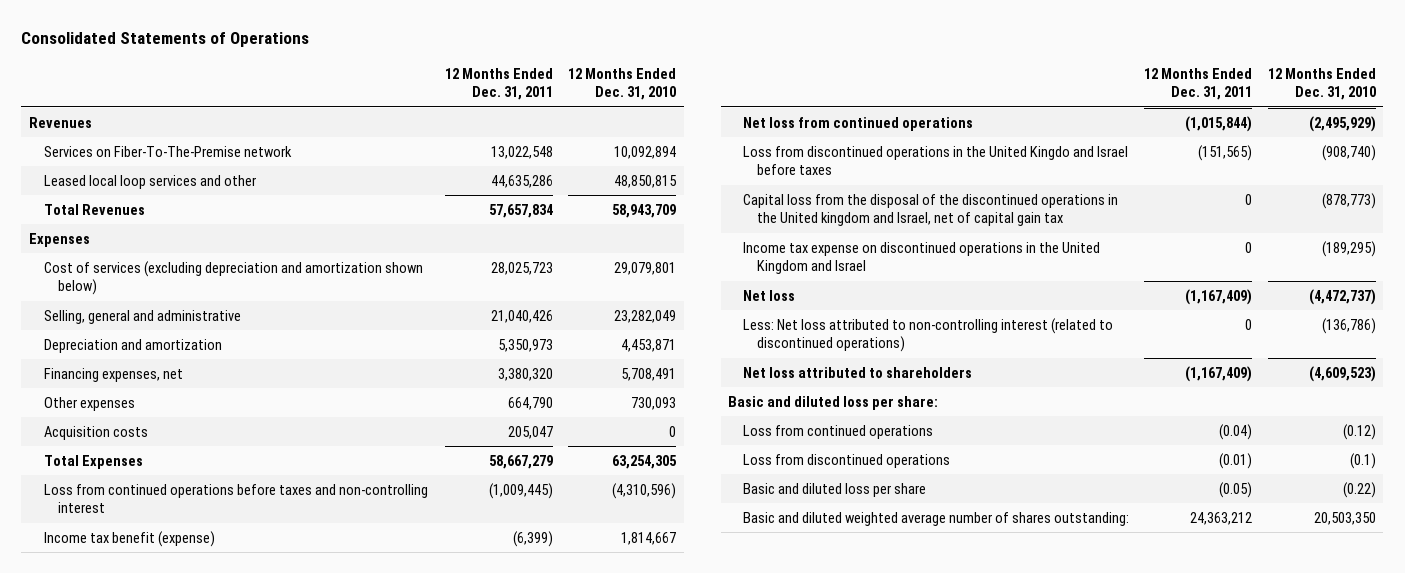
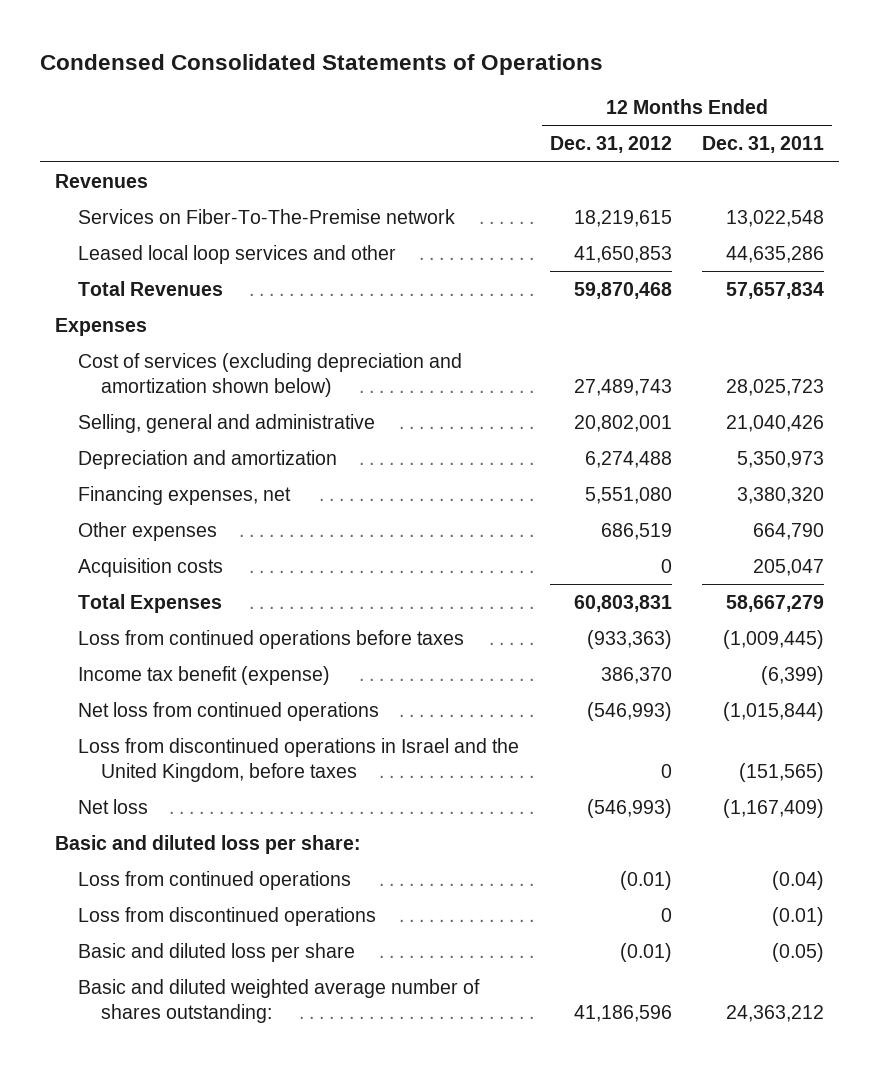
- Consolidated Statements of Operations
+ Condensed Consolidated Statements of Operations
- | 12 Months Ended Dec. 31, 2011 | 12 Months Ended Dec. 31, 2010
+ | 12 Months Ended Dec. 31, 2012 | 12 Months Ended Dec. 31, 2011
- Loss from continued operations before taxes and non-controlling interest | (1,009,445) | (4,310,596)
+ Loss from continued operations before taxes | (933,363) | (1,009,445)
- Loss from discontinued operations in the United Kingdo and Israel before taxes | (151,565) | (908,740)
- Capital loss from the disposal of the discontinued operations in the United kingdom and Israel, net of capital gain tax | 0 | (878,773)
- Income tax expense on discontinued operations in the United Kingdom and Israel | 0 | (189,295)
+ Loss from discontinued operations in Israel and the United Kingdom, before taxes | 0 | (151,565)
- Less: Net loss attributed to non-controlling interest (related to discontinued operations) | 0 | (136,786)
- Net loss attributed to shareholders | (1,167,409) | (4,609,523)

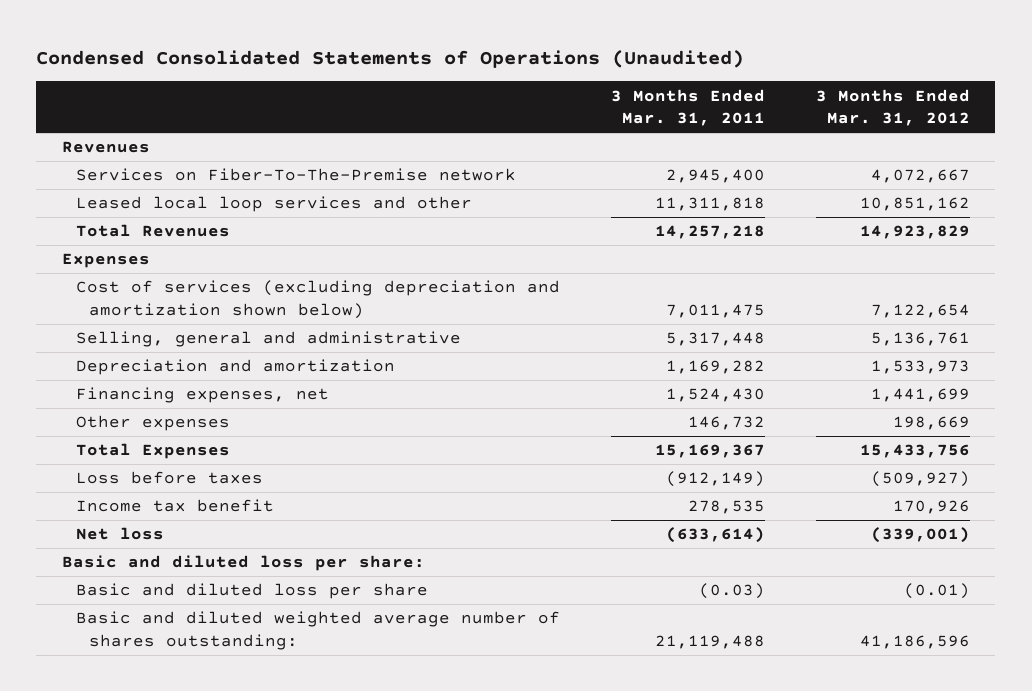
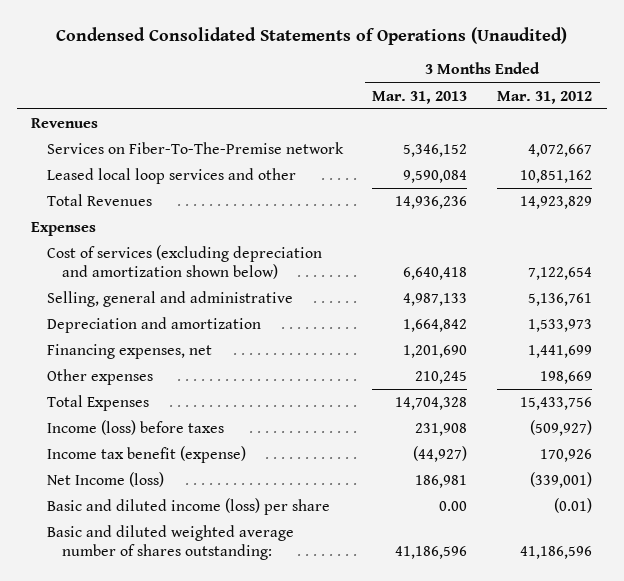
- | 3 Months Ended Mar. 31, 2011 | 3 Months Ended Mar. 31, 2012
+ | 3 Months Ended Mar. 31, 2013 | 3 Months Ended Mar. 31, 2012
- Loss before taxes | (912,149) | (509,927)
- Income tax benefit | 278,535 | 170,926
- Net loss | (633,614) | (339,001)
- Basic and diluted loss per share:
- Basic and diluted loss per share | (0.03) | (0.01)
+ Income (loss) before taxes | 231,908 | (509,927)
+ Income tax benefit (expense) | (44,927) | 170,926
+ Net Income (loss) | 186,981 | (339,001)
+ Basic and diluted income (loss) per share | 0.00 | (0.01)

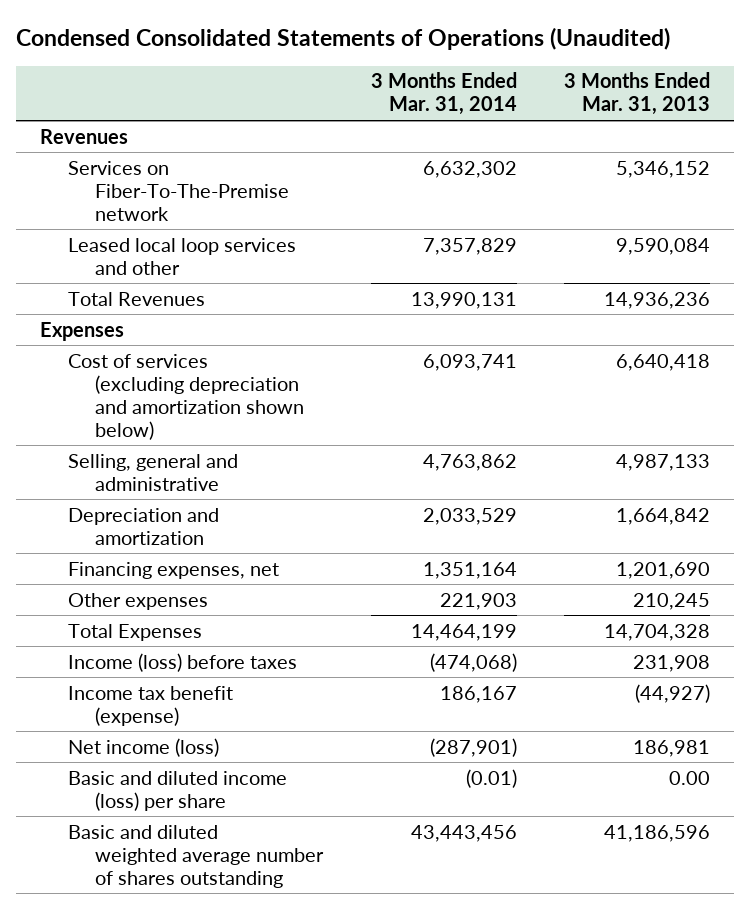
- | 3 Months Ended Mar. 31, 2013 | 3 Months Ended Mar. 31, 2012
+ | 3 Months Ended Mar. 31, 2014 | 3 Months Ended Mar. 31, 2013
- Net Income (loss) | 186,981 | (339,001)
+ Net income (loss) | (287,901) | 186,981
- Basic and diluted weighted average number of shares outstanding: | 41,186,596 | 41,186,596
+ Basic and diluted weighted average number of shares outstanding | 43,443,456 | 41,186,596

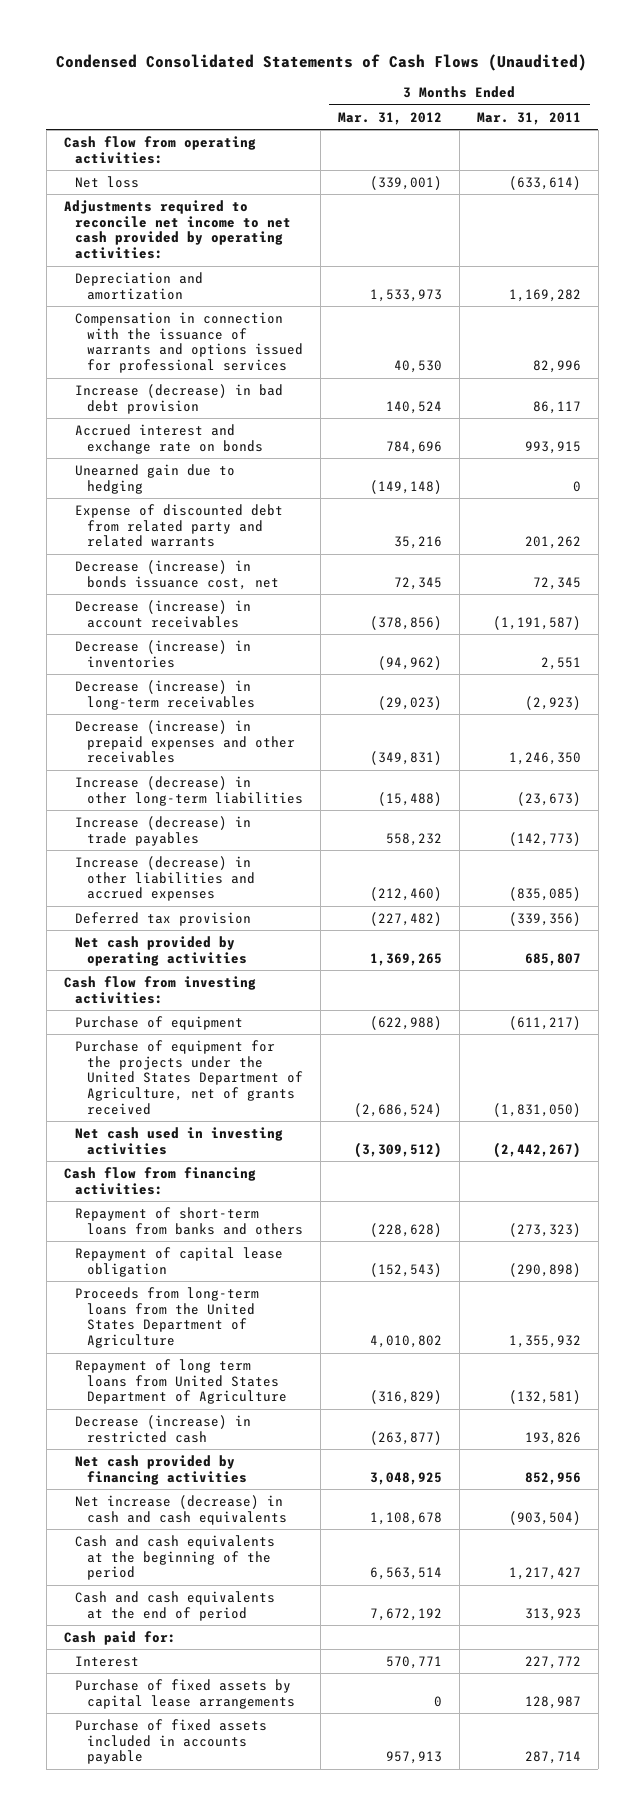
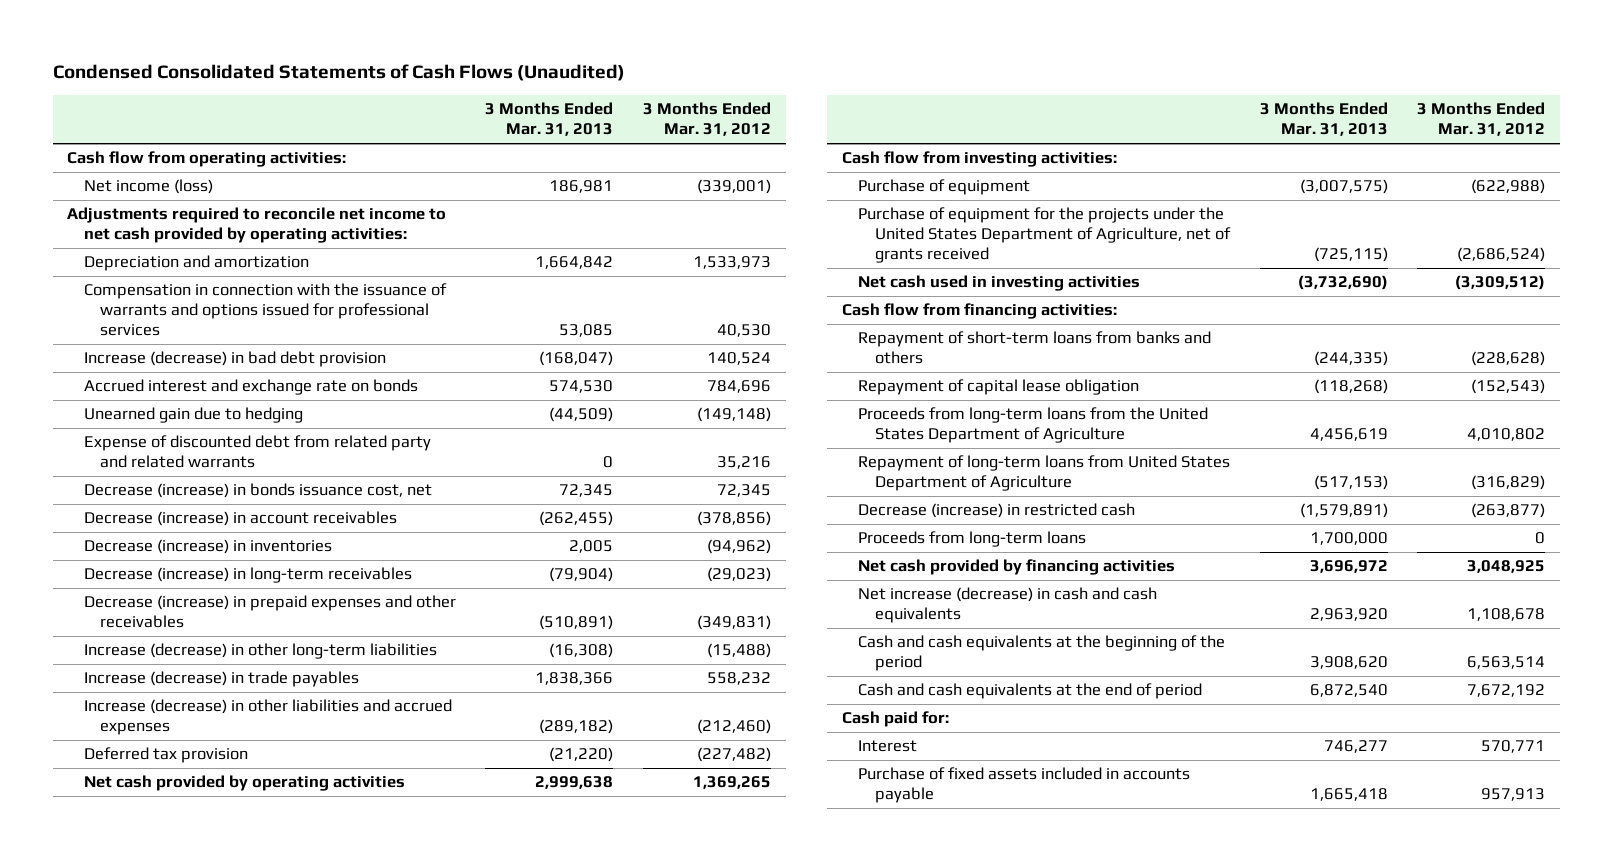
- | 3 Months Ended Mar. 31, 2012 | 3 Months Ended Mar. 31, 2011
+ | 3 Months Ended Mar. 31, 2013 | 3 Months Ended Mar. 31, 2012
- Net loss | (339,001) | (633,614)
+ Net income (loss) | 186,981 | (339,001)
- Repayment of long term loans from United States Department of Agriculture | (316,829) | (132,581)
+ Repayment of long-term loans from United States Department of Agriculture | (517,153) | (316,829)
+ Proceeds from long-term loans | 1,700,000 | 0
- Purchase of fixed assets by capital lease arrangements | 0 | 128,987

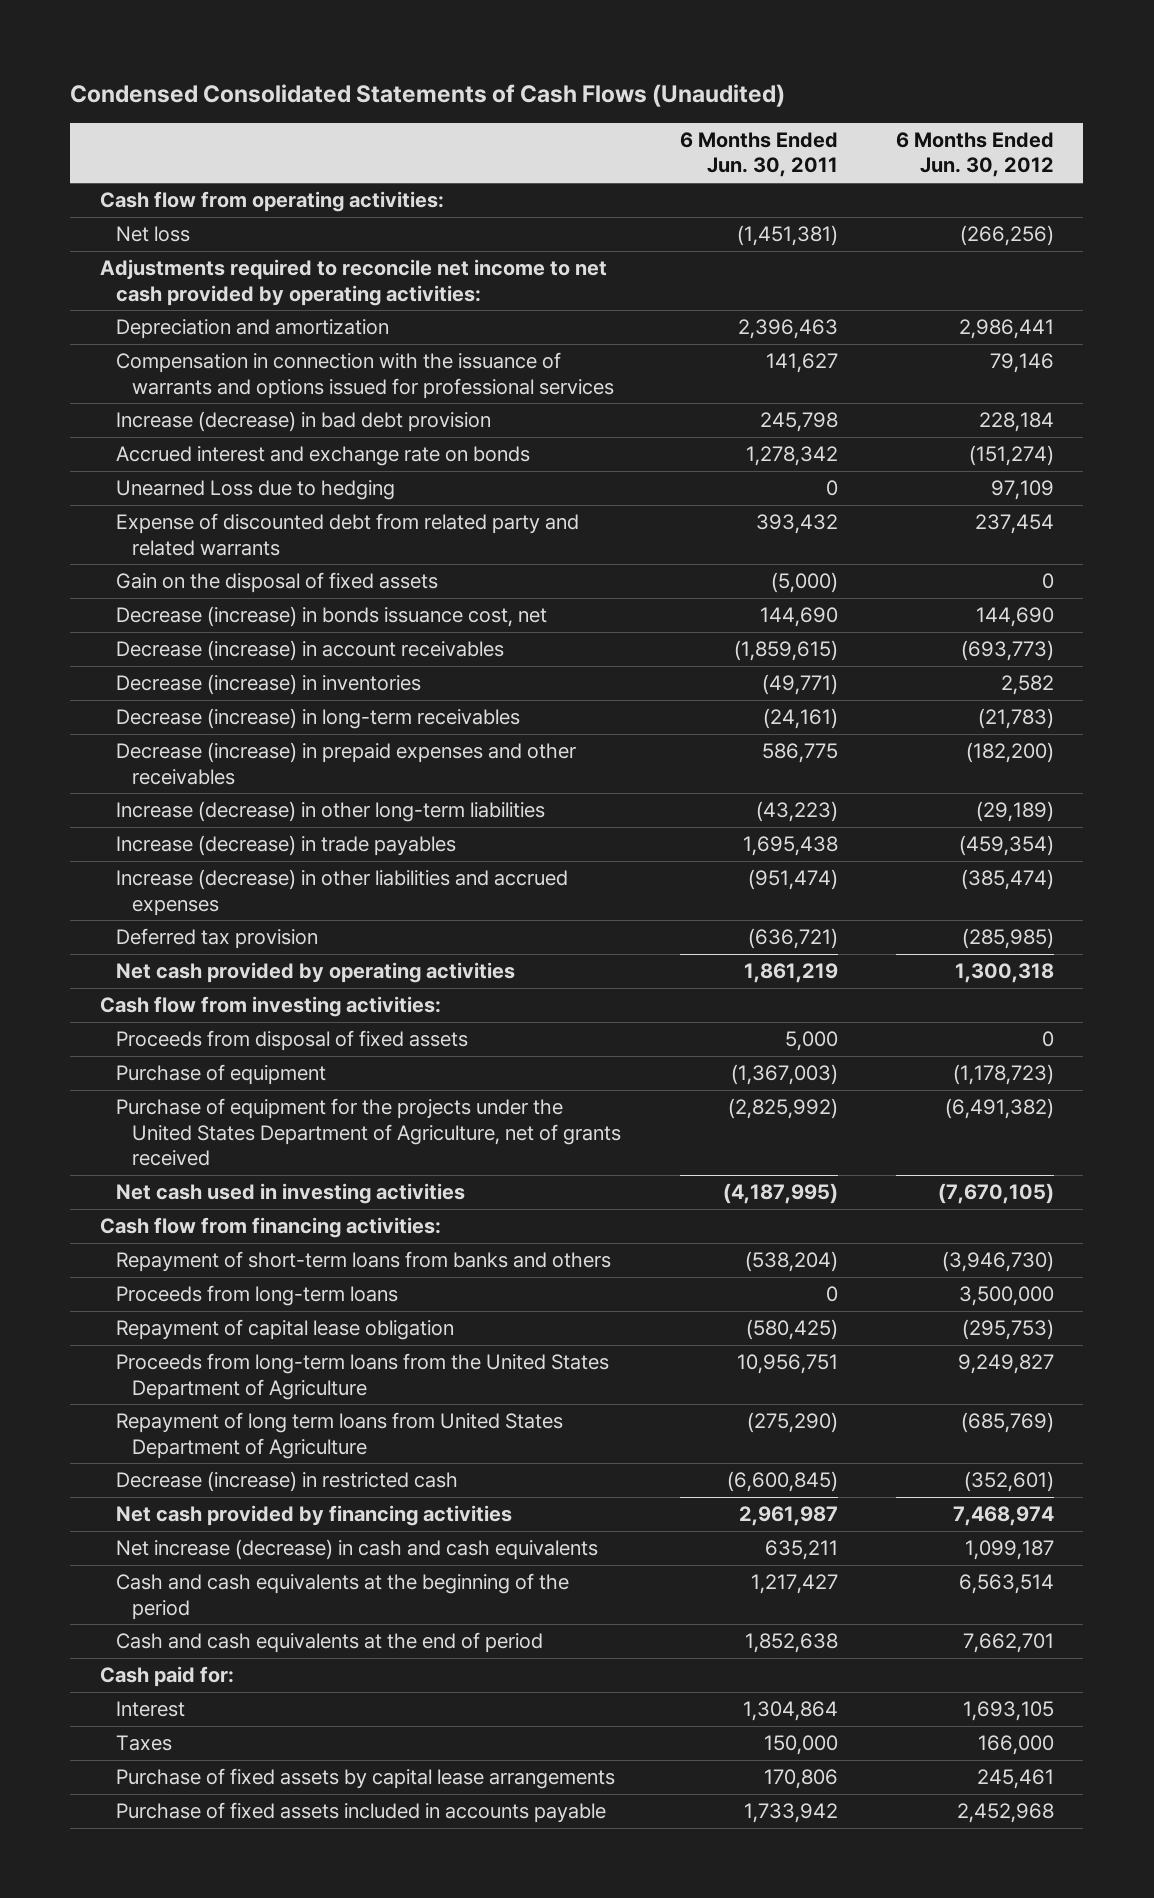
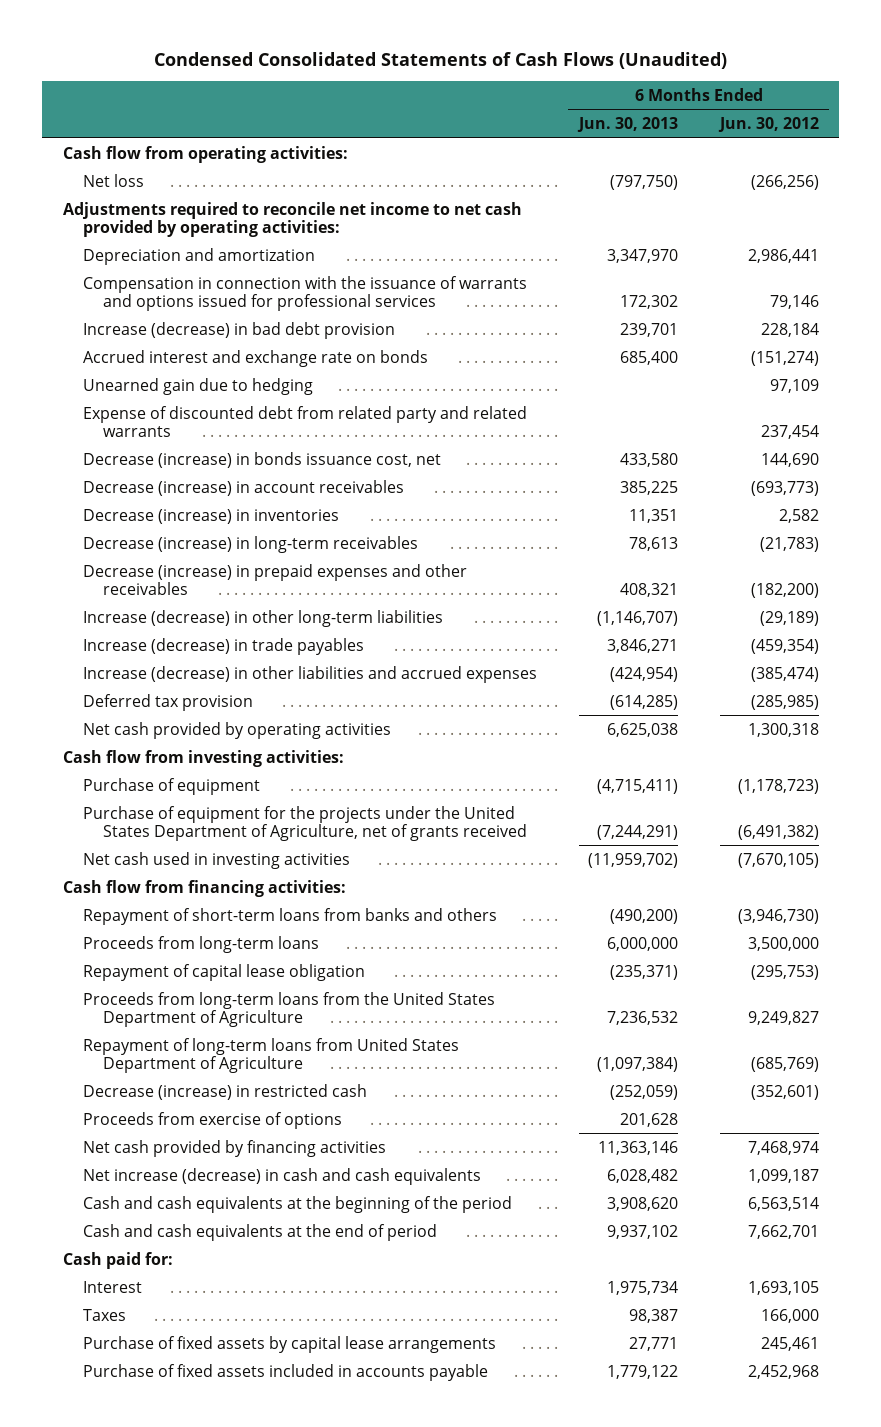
- | 6 Months Ended Jun. 30, 2011 | 6 Months Ended Jun. 30, 2012
+ | 6 Months Ended Jun. 30, 2013 | 6 Months Ended Jun. 30, 2012
- Unearned Loss due to hedging | 0 | 97,109
+ Unearned gain due to hedging | | 97,109
- Gain on the disposal of fixed assets | (5,000) | 0
- Proceeds from disposal of fixed assets | 5,000 | 0
- Repayment of long term loans from United States Department of Agriculture | (275,290) | (685,769)
+ Repayment of long-term loans from United States Department of Agriculture | (1,097,384) | (685,769)
+ Proceeds from exercise of options | 201,628 |

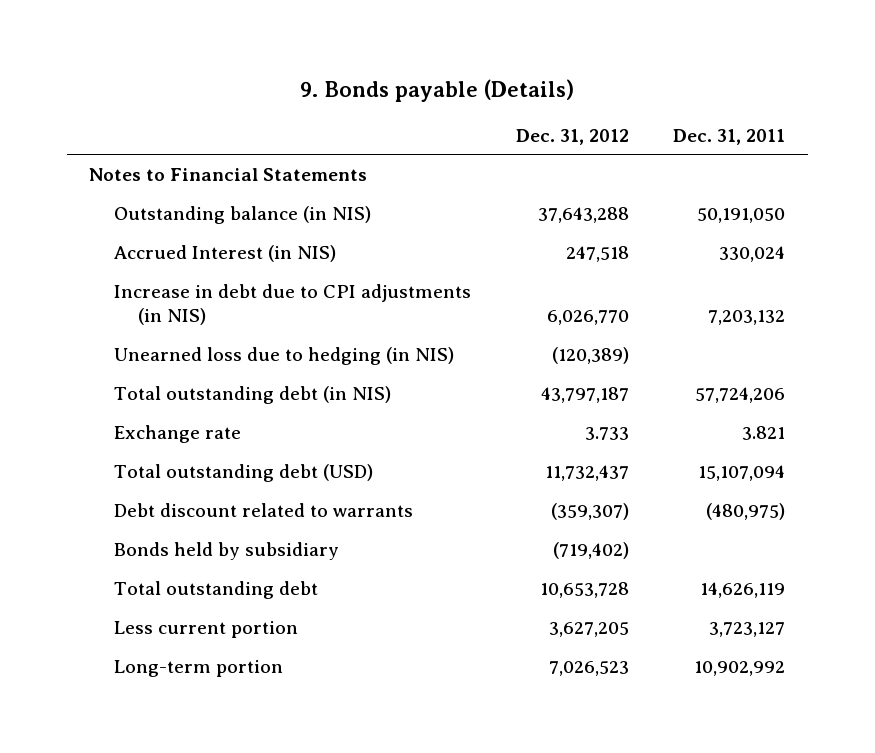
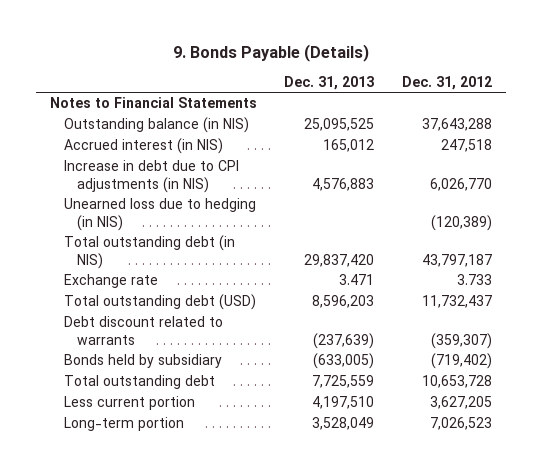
- 9. Bonds payable (Details)
+ 9. Bonds Payable (Details)
- | Dec. 31, 2012 | Dec. 31, 2011
+ | Dec. 31, 2013 | Dec. 31, 2012
- Accrued Interest (in NIS) | 247,518 | 330,024
+ Accrued interest (in NIS) | 165,012 | 247,518

